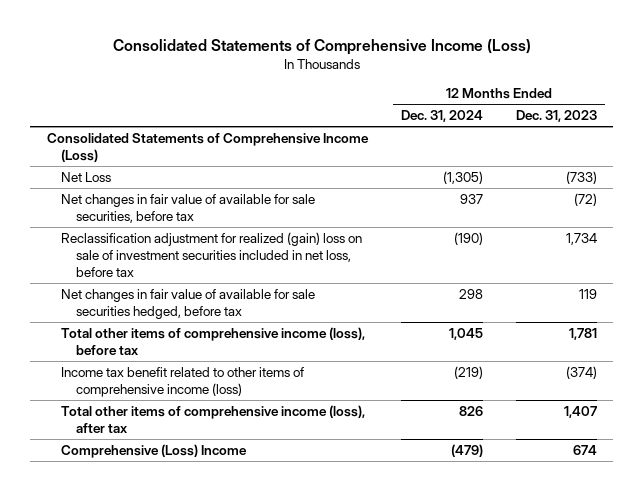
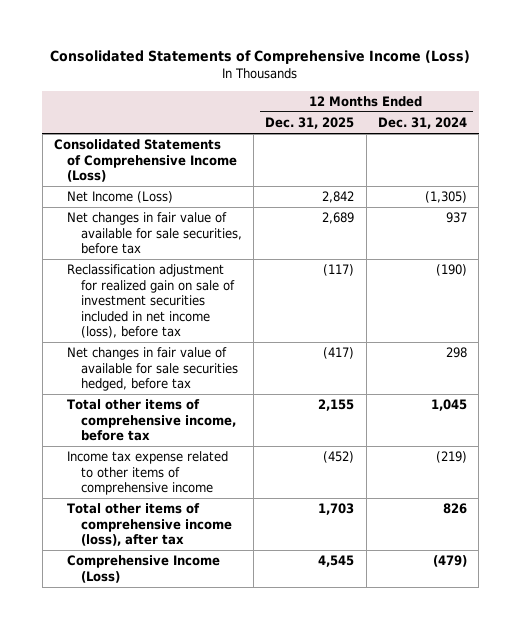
- | 12 Months Ended Dec. 31, 2024 | 12 Months Ended Dec. 31, 2023
+ | 12 Months Ended Dec. 31, 2025 | 12 Months Ended Dec. 31, 2024
- Net Loss | (1,305) | (733)
+ Net Income (Loss) | 2,842 | (1,305)
- Reclassification adjustment for realized (gain) loss on sale of investment securities included in net loss, before tax | (190) | 1,734
+ Reclassification adjustment for realized gain on sale of investment securities included in net income (loss), before tax | (117) | (190)
- Total other items of comprehensive income (loss), before tax | 1,045 | 1,781
- Income tax benefit related to other items of comprehensive income (loss) | (219) | (374)
+ Total other items of comprehensive income, before tax | 2,155 | 1,045
+ Income tax expense related to other items of comprehensive income | (452) | (219)
- Comprehensive (Loss) Income | (479) | 674
+ Comprehensive Income (Loss) | 4,545 | (479)

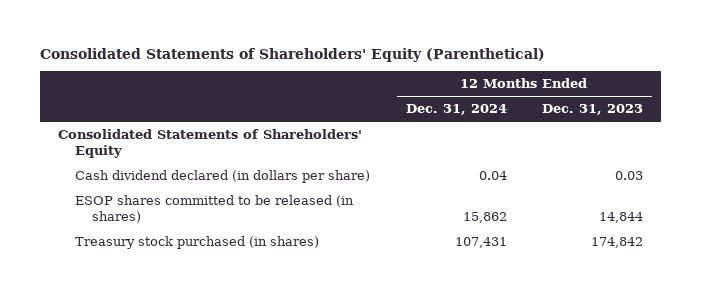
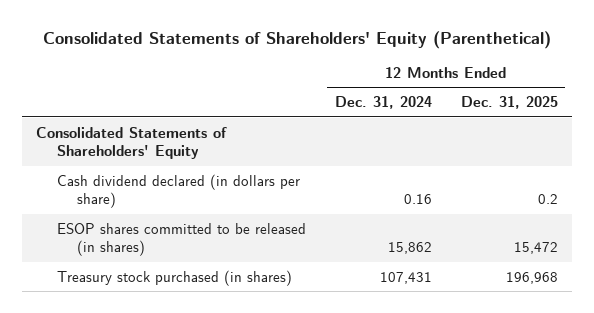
- | 12 Months Ended Dec. 31, 2024 | 12 Months Ended Dec. 31, 2023
+ | 12 Months Ended Dec. 31, 2024 | 12 Months Ended Dec. 31, 2025
- Cash dividend declared (in dollars per share) | 0.04 | 0.03
+ Cash dividend declared (in dollars per share) | 0.16 | 0.2

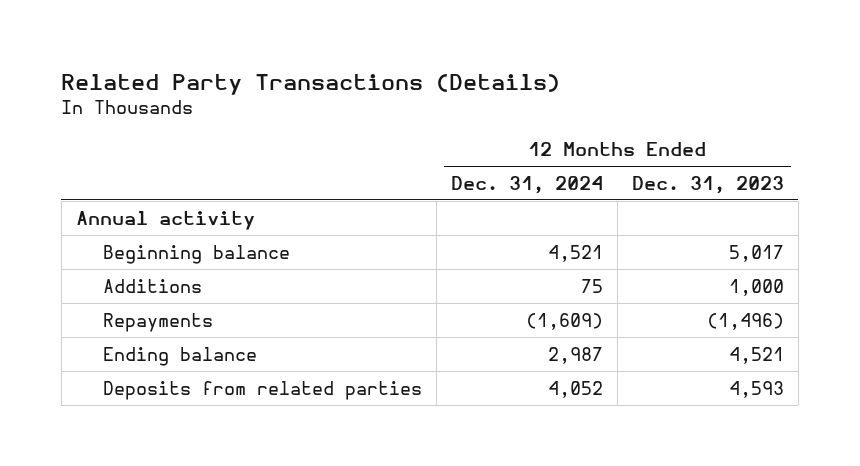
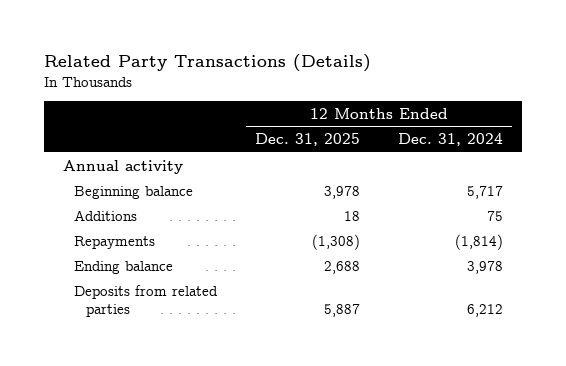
- | 12 Months Ended Dec. 31, 2024 | 12 Months Ended Dec. 31, 2023
+ | 12 Months Ended Dec. 31, 2025 | 12 Months Ended Dec. 31, 2024
- Beginning balance | 4,521 | 5,017
+ Beginning balance | 3,978 | 5,717
- Repayments | (1,609) | (1,496)
- Ending balance | 2,987 | 4,521
- Deposits from related parties | 4,052 | 4,593
+ Repayments | (1,308) | (1,814)
+ Ending balance | 2,688 | 3,978
+ Deposits from related parties | 5,887 | 6,212

